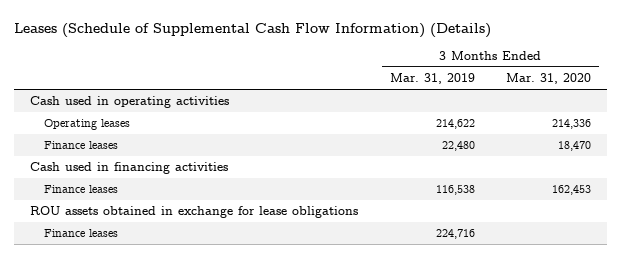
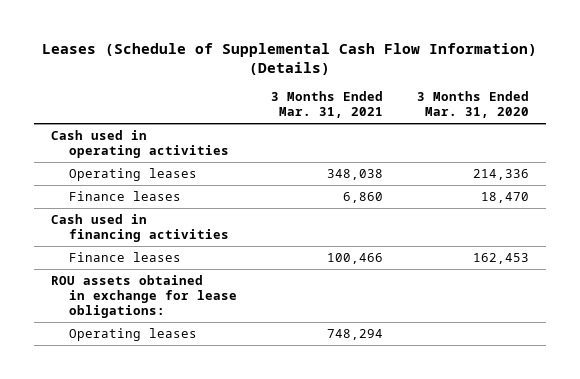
- | 3 Months Ended Mar. 31, 2019 | 3 Months Ended Mar. 31, 2020
+ | 3 Months Ended Mar. 31, 2021 | 3 Months Ended Mar. 31, 2020
- ROU assets obtained in exchange for lease obligations
- Finance leases | 224,716 |
+ ROU assets obtained in exchange for lease obligations:
+ Operating leases | 748,294 |

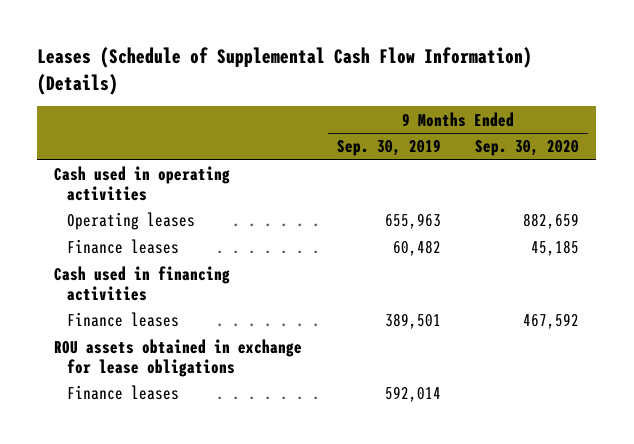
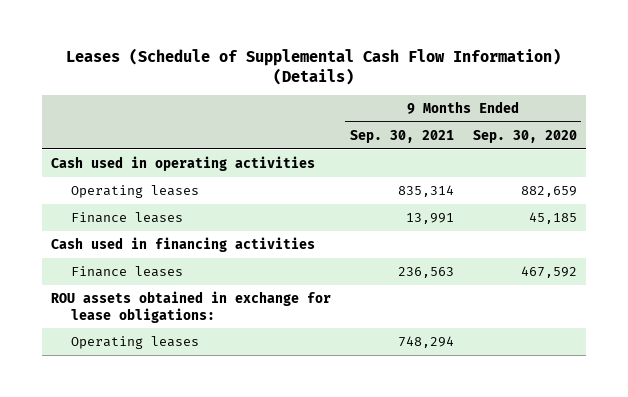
- | 9 Months Ended Sep. 30, 2019 | 9 Months Ended Sep. 30, 2020
+ | 9 Months Ended Sep. 30, 2021 | 9 Months Ended Sep. 30, 2020
- ROU assets obtained in exchange for lease obligations
- Finance leases | 592,014 |
+ ROU assets obtained in exchange for lease obligations:
+ Operating leases | 748,294 |

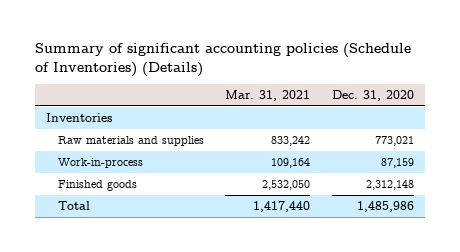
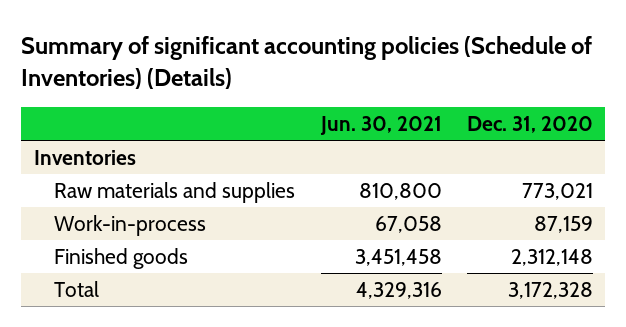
- | Mar. 31, 2021 | Dec. 31, 2020
+ | Jun. 30, 2021 | Dec. 31, 2020
- Total | 1,417,440 | 1,485,986
+ Total | 4,329,316 | 3,172,328

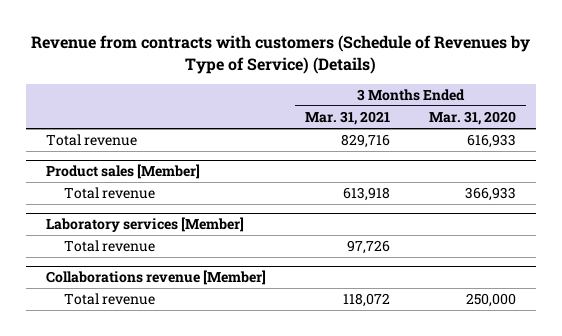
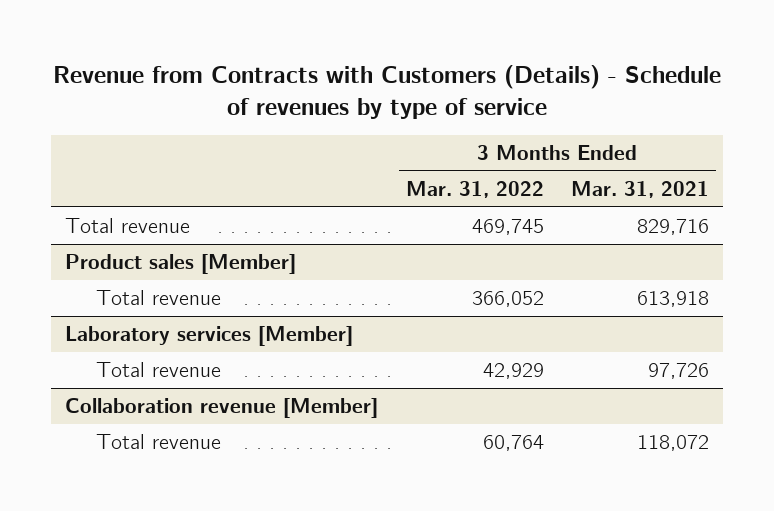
- Revenue from contracts with customers (Schedule of Revenues by Type of Service) (Details)
+ Revenue from Contracts with Customers (Details) - Schedule of revenues by type of service
- | 3 Months Ended Mar. 31, 2021 | 3 Months Ended Mar. 31, 2020
+ | 3 Months Ended Mar. 31, 2022 | 3 Months Ended Mar. 31, 2021
- Collaborations revenue [Member]
+ Collaboration revenue [Member]

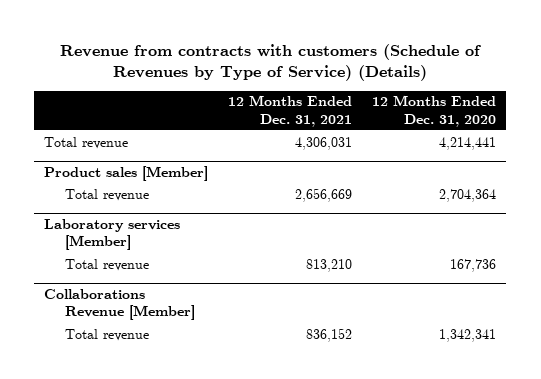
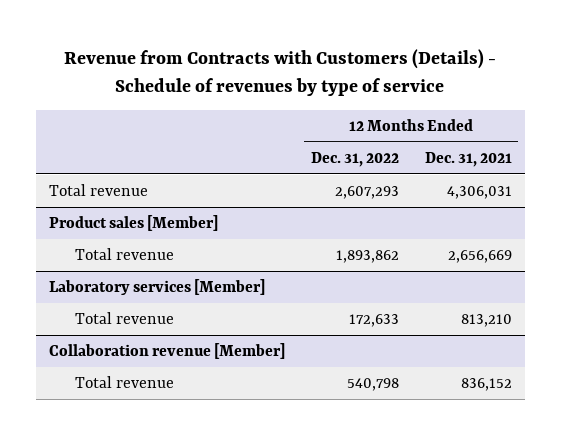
- Revenue from contracts with customers (Schedule of Revenues by Type of Service) (Details)
+ Revenue from Contracts with Customers (Details) - Schedule of revenues by type of service
- | 12 Months Ended Dec. 31, 2021 | 12 Months Ended Dec. 31, 2020
+ | 12 Months Ended Dec. 31, 2022 | 12 Months Ended Dec. 31, 2021
- Collaborations Revenue [Member]
+ Collaboration revenue [Member]

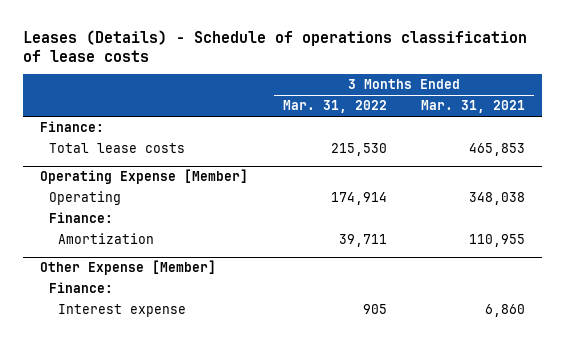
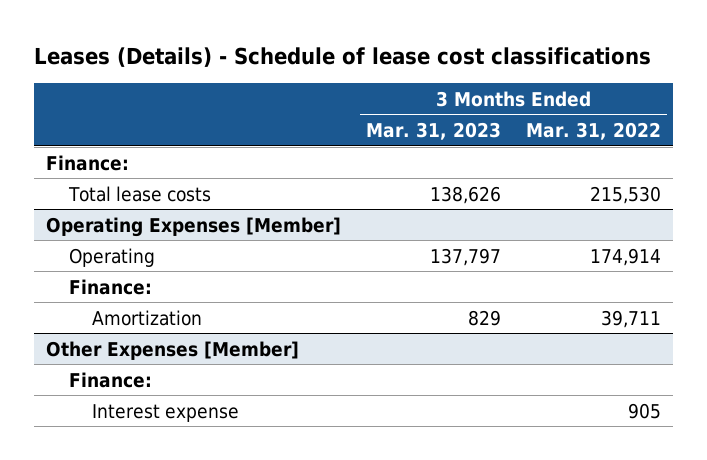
- Leases (Details) - Schedule of operations classification of lease costs
+ Leases (Details) - Schedule of lease cost classifications
- | 3 Months Ended Mar. 31, 2022 | 3 Months Ended Mar. 31, 2021
+ | 3 Months Ended Mar. 31, 2023 | 3 Months Ended Mar. 31, 2022
- Operating Expense [Member]
+ Operating Expenses [Member]
- Other Expense [Member]
+ Other Expenses [Member]

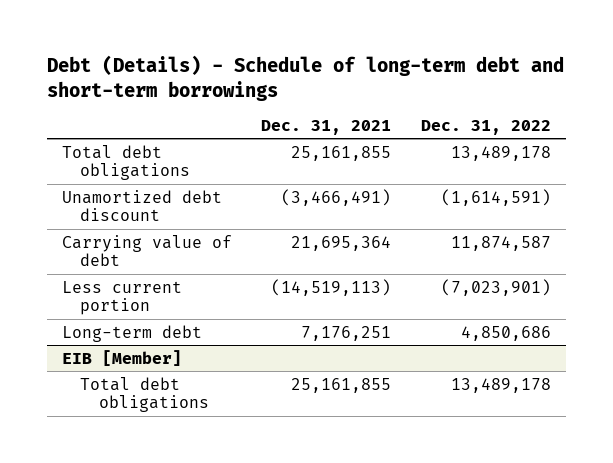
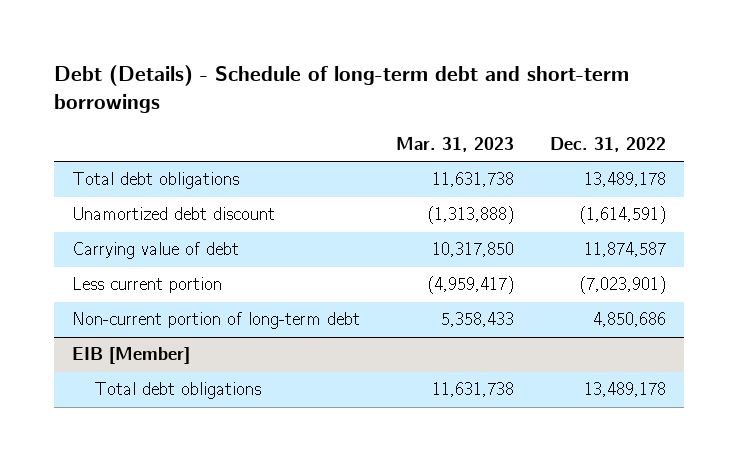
- | Dec. 31, 2021 | Dec. 31, 2022
+ | Mar. 31, 2023 | Dec. 31, 2022
- Long-term debt | 7,176,251 | 4,850,686
+ Non-current portion of long-term debt | 5,358,433 | 4,850,686

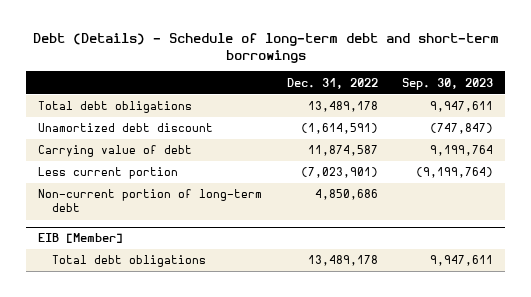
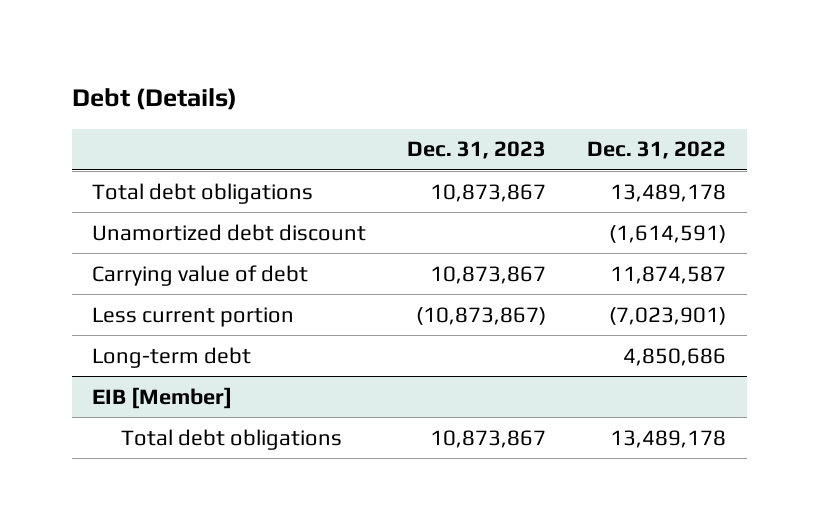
- Debt (Details) - Schedule of long-term debt and short-term borrowings
+ Debt (Details)
- | Dec. 31, 2022 | Sep. 30, 2023
+ | Dec. 31, 2023 | Dec. 31, 2022
- Non-current portion of long-term debt | 4,850,686 |
+ Long-term debt | | 4,850,686

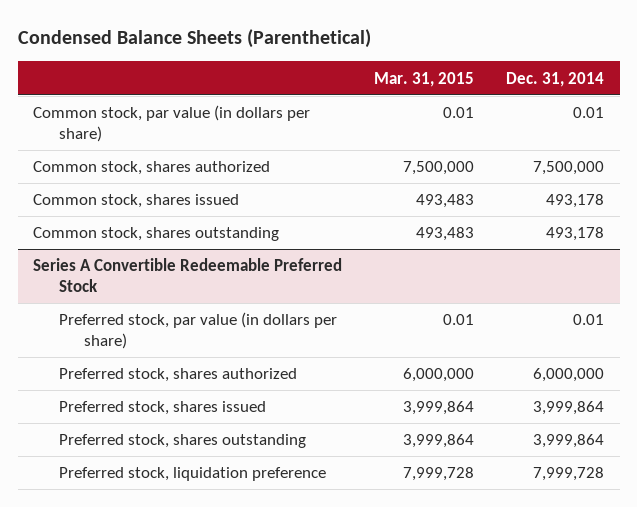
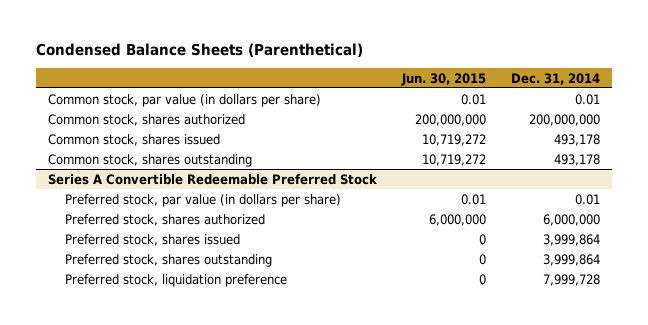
- | Mar. 31, 2015 | Dec. 31, 2014
+ | Jun. 30, 2015 | Dec. 31, 2014
- Common stock, shares authorized | 7,500,000 | 7,500,000
+ Common stock, shares authorized | 200,000,000 | 200,000,000

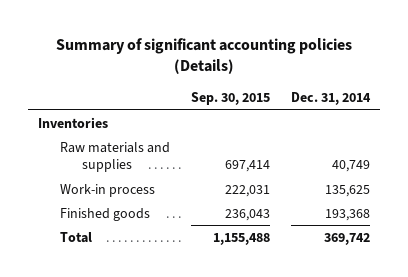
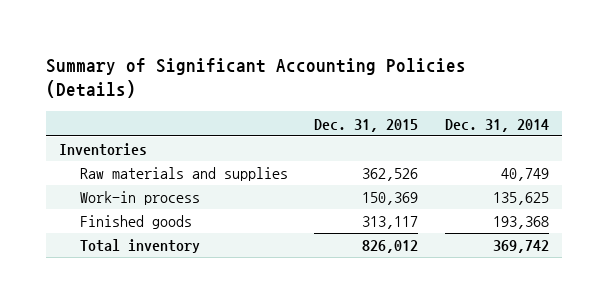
- Summary of significant accounting policies (Details)
+ Summary of Significant Accounting Policies (Details)
- | Sep. 30, 2015 | Dec. 31, 2014
+ | Dec. 31, 2015 | Dec. 31, 2014
- Total | 1,155,488 | 369,742
+ Total inventory | 826,012 | 369,742

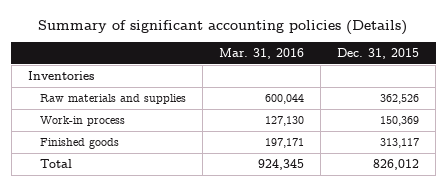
- Summary of Significant Accounting Policies (Details)
+ Summary of significant accounting policies (Details)
- | Dec. 31, 2015 | Dec. 31, 2014
+ | Mar. 31, 2016 | Dec. 31, 2015
- Total inventory | 826,012 | 369,742
+ Total | 924,345 | 826,012

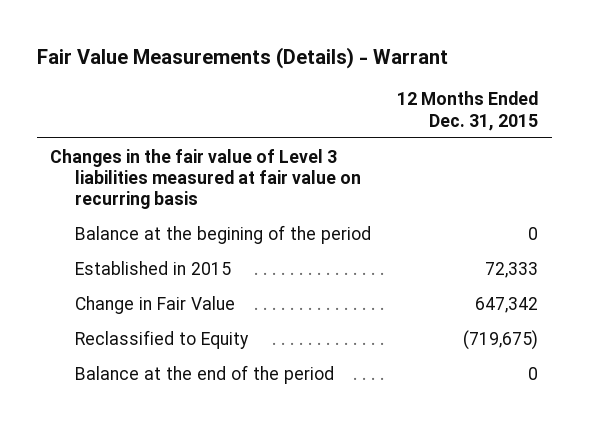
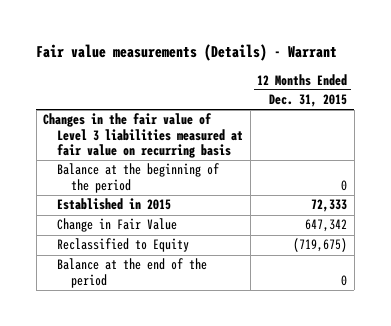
- Fair Value Measurements (Details) - Warrant
+ Fair value measurements (Details) - Warrant
- Balance at the begining of the period | 0
+ Balance at the beginning of the period | 0

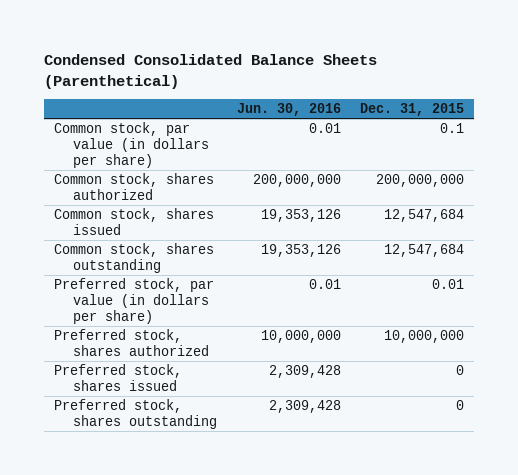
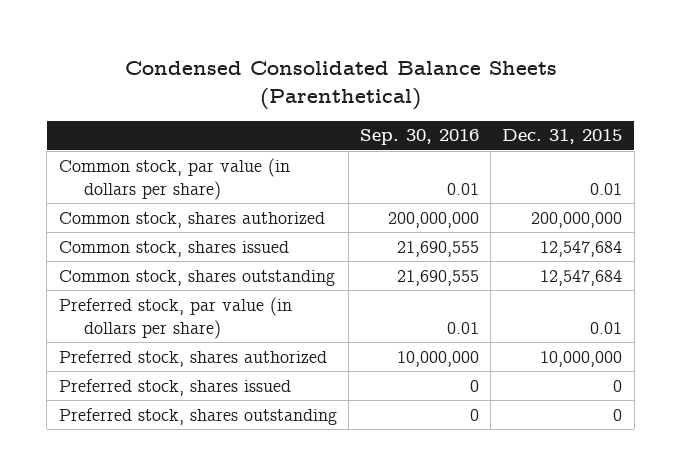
- | Jun. 30, 2016 | Dec. 31, 2015
+ | Sep. 30, 2016 | Dec. 31, 2015
- Common stock, par value (in dollars per share) | 0.01 | 0.1
+ Common stock, par value (in dollars per share) | 0.01 | 0.01

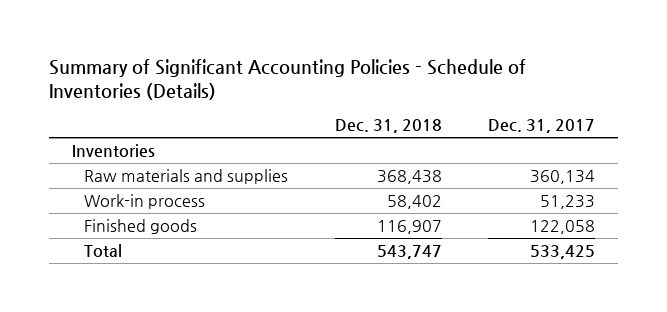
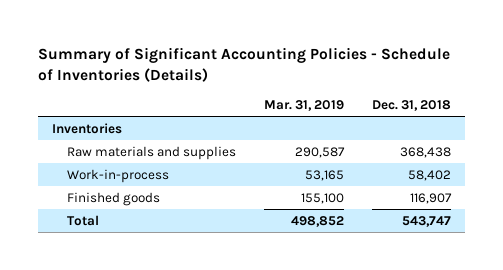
- | Dec. 31, 2018 | Dec. 31, 2017
+ | Mar. 31, 2019 | Dec. 31, 2018
- Work-in process | 58,402 | 51,233
+ Work-in-process | 53,165 | 58,402

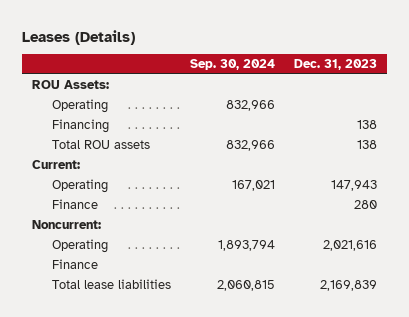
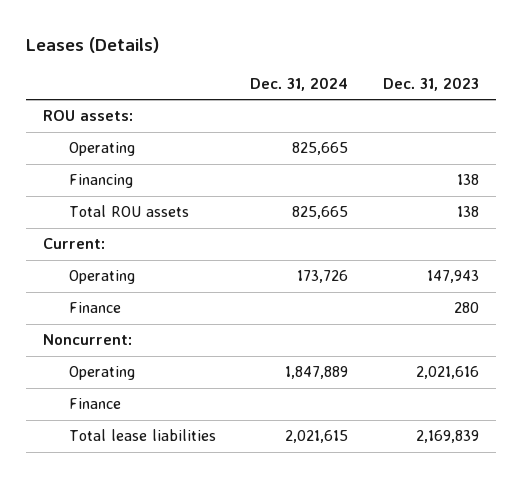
- | Sep. 30, 2024 | Dec. 31, 2023
+ | Dec. 31, 2024 | Dec. 31, 2023
- ROU Assets:
+ ROU assets:

